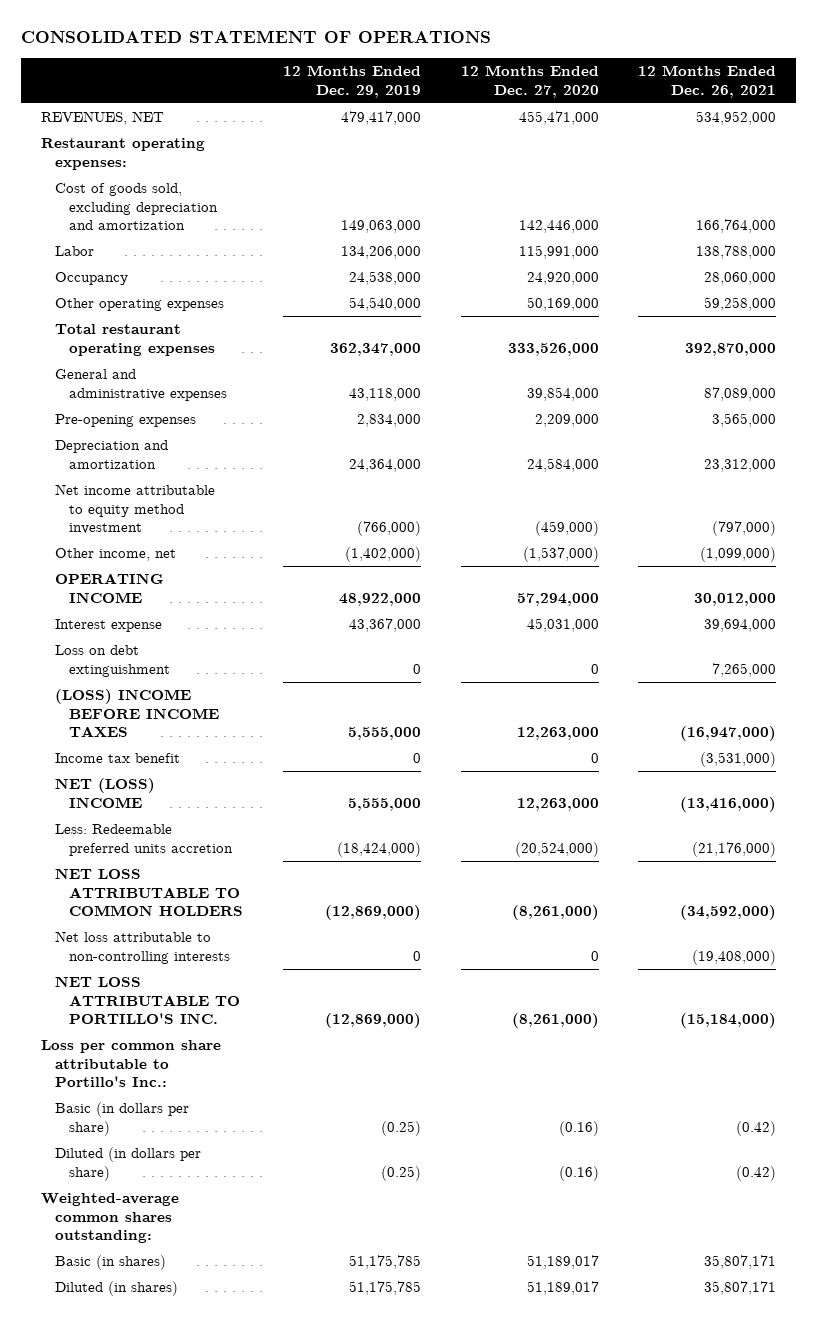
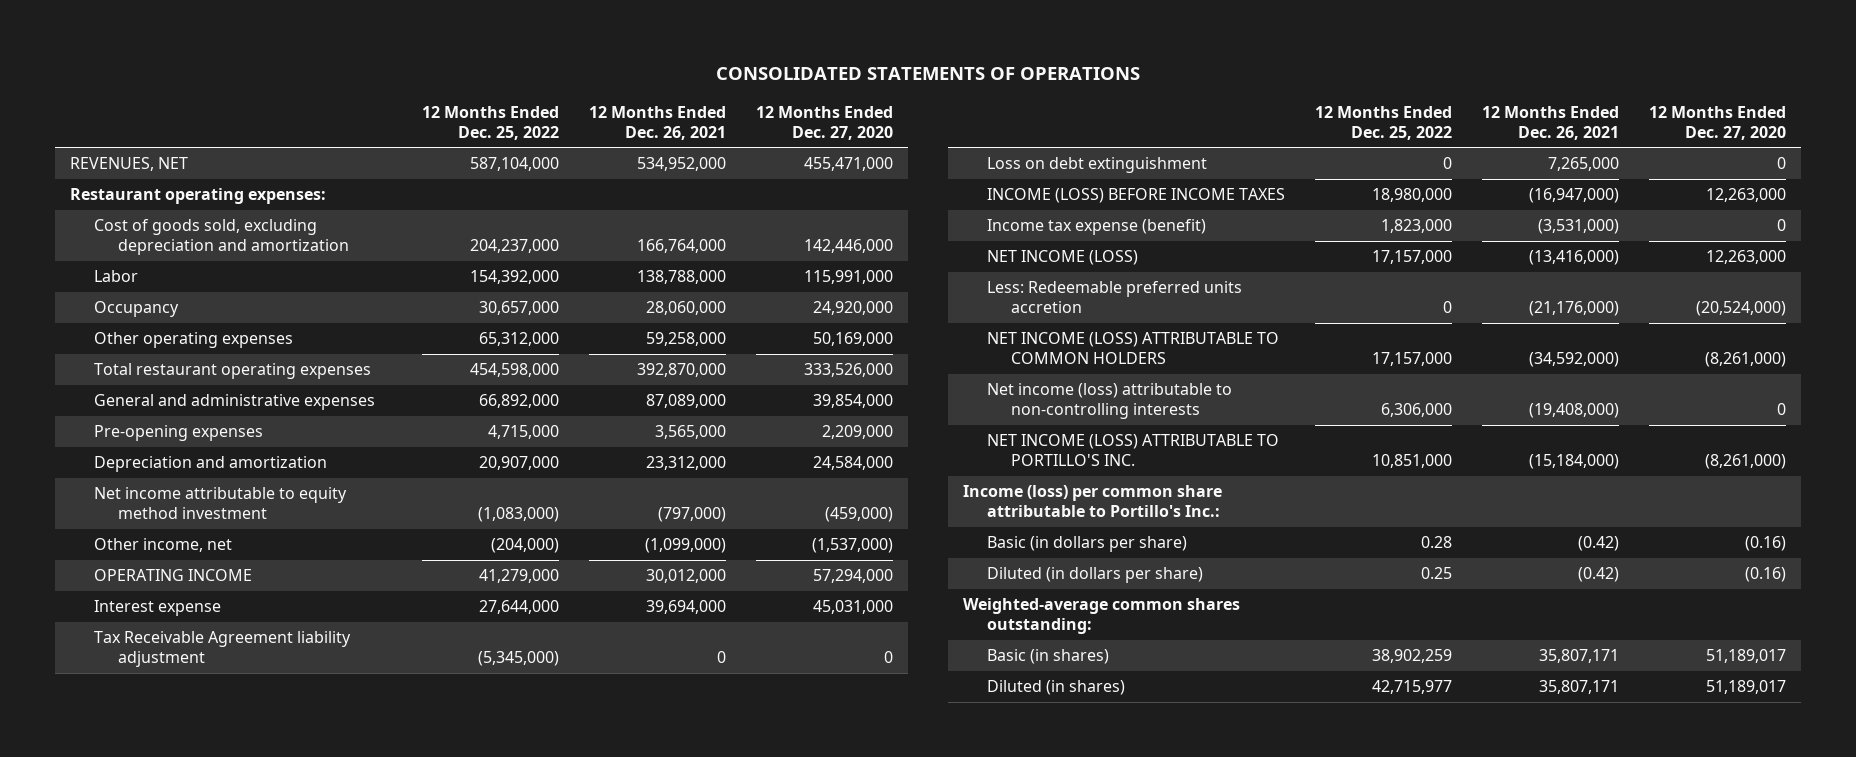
- CONSOLIDATED STATEMENT OF OPERATIONS
+ CONSOLIDATED STATEMENTS OF OPERATIONS
- | 12 Months Ended Dec. 29, 2019 | 12 Months Ended Dec. 27, 2020 | 12 Months Ended Dec. 26, 2021
+ | 12 Months Ended Dec. 25, 2022 | 12 Months Ended Dec. 26, 2021 | 12 Months Ended Dec. 27, 2020
+ Tax Receivable Agreement liability adjustment | (5,345,000) | 0 | 0
- (LOSS) INCOME BEFORE INCOME TAXES | 5,555,000 | 12,263,000 | (16,947,000)
- Income tax benefit | 0 | 0 | (3,531,000)
- NET (LOSS) INCOME | 5,555,000 | 12,263,000 | (13,416,000)
+ INCOME (LOSS) BEFORE INCOME TAXES | 18,980,000 | (16,947,000) | 12,263,000
+ Income tax expense (benefit) | 1,823,000 | (3,531,000) | 0
+ NET INCOME (LOSS) | 17,157,000 | (13,416,000) | 12,263,000
- NET LOSS ATTRIBUTABLE TO COMMON HOLDERS | (12,869,000) | (8,261,000) | (34,592,000)
- Net loss attributable to non-controlling interests | 0 | 0 | (19,408,000)
- NET LOSS ATTRIBUTABLE TO PORTILLO'S INC. | (12,869,000) | (8,261,000) | (15,184,000)
- Loss per common share attributable to Portillo's Inc.:
+ NET INCOME (LOSS) ATTRIBUTABLE TO COMMON HOLDERS | 17,157,000 | (34,592,000) | (8,261,000)
+ Net income (loss) attributable to non-controlling interests | 6,306,000 | (19,408,000) | 0
+ NET INCOME (LOSS) ATTRIBUTABLE TO PORTILLO'S INC. | 10,851,000 | (15,184,000) | (8,261,000)
+ Income (loss) per common share attributable to Portillo's Inc.:

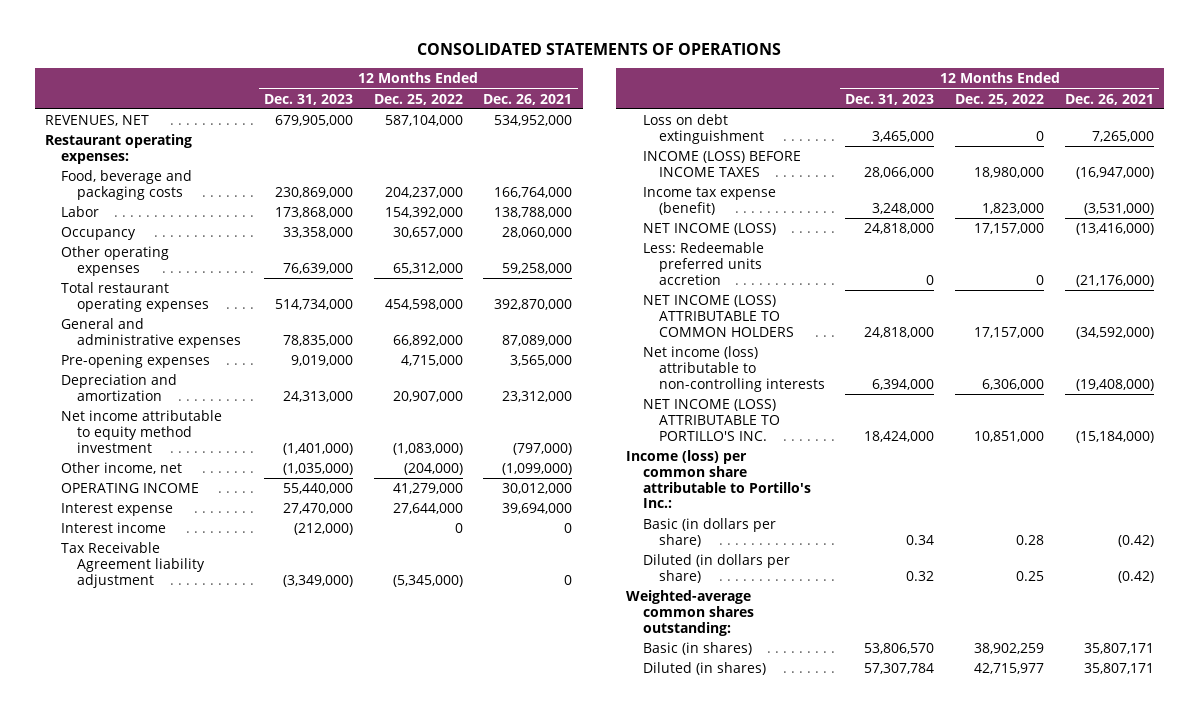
- | 12 Months Ended Dec. 25, 2022 | 12 Months Ended Dec. 26, 2021 | 12 Months Ended Dec. 27, 2020
+ | 12 Months Ended Dec. 31, 2023 | 12 Months Ended Dec. 25, 2022 | 12 Months Ended Dec. 26, 2021
- Cost of goods sold, excluding depreciation and amortization | 204,237,000 | 166,764,000 | 142,446,000
+ Food, beverage and packaging costs | 230,869,000 | 204,237,000 | 166,764,000
+ Interest income | (212,000) | 0 | 0

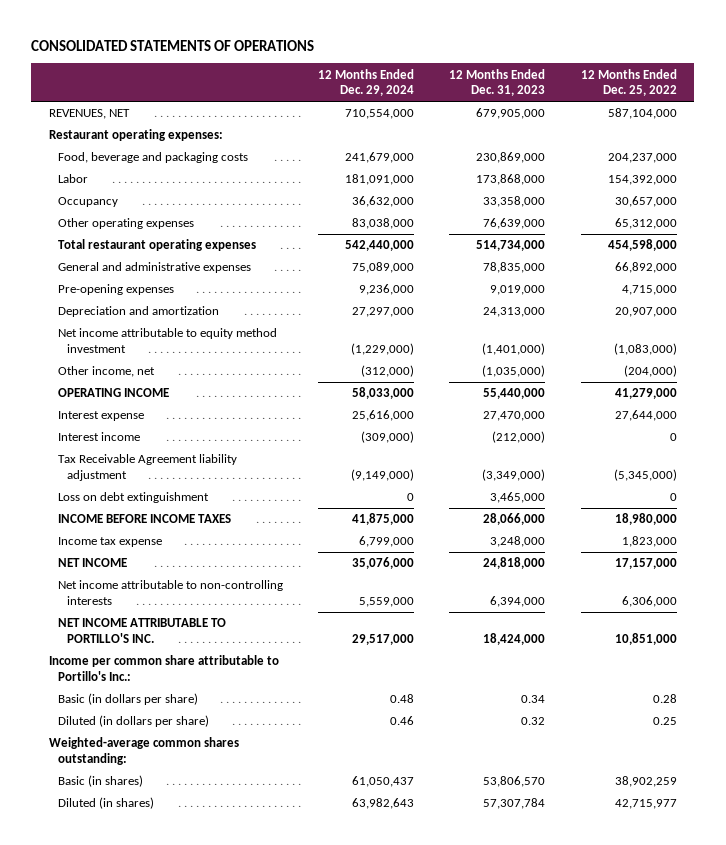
- | 12 Months Ended Dec. 31, 2023 | 12 Months Ended Dec. 25, 2022 | 12 Months Ended Dec. 26, 2021
+ | 12 Months Ended Dec. 29, 2024 | 12 Months Ended Dec. 31, 2023 | 12 Months Ended Dec. 25, 2022
- INCOME (LOSS) BEFORE INCOME TAXES | 28,066,000 | 18,980,000 | (16,947,000)
- Income tax expense (benefit) | 3,248,000 | 1,823,000 | (3,531,000)
- NET INCOME (LOSS) | 24,818,000 | 17,157,000 | (13,416,000)
- Less: Redeemable preferred units accretion | 0 | 0 | (21,176,000)
- NET INCOME (LOSS) ATTRIBUTABLE TO COMMON HOLDERS | 24,818,000 | 17,157,000 | (34,592,000)
- Net income (loss) attributable to non-controlling interests | 6,394,000 | 6,306,000 | (19,408,000)
- NET INCOME (LOSS) ATTRIBUTABLE TO PORTILLO'S INC. | 18,424,000 | 10,851,000 | (15,184,000)
- Income (loss) per common share attributable to Portillo's Inc.:
+ INCOME BEFORE INCOME TAXES | 41,875,000 | 28,066,000 | 18,980,000
+ Income tax expense | 6,799,000 | 3,248,000 | 1,823,000
+ NET INCOME | 35,076,000 | 24,818,000 | 17,157,000
+ Net income attributable to non-controlling interests | 5,559,000 | 6,394,000 | 6,306,000
+ NET INCOME ATTRIBUTABLE TO PORTILLO'S INC. | 29,517,000 | 18,424,000 | 10,851,000
+ Income per common share attributable to Portillo's Inc.:

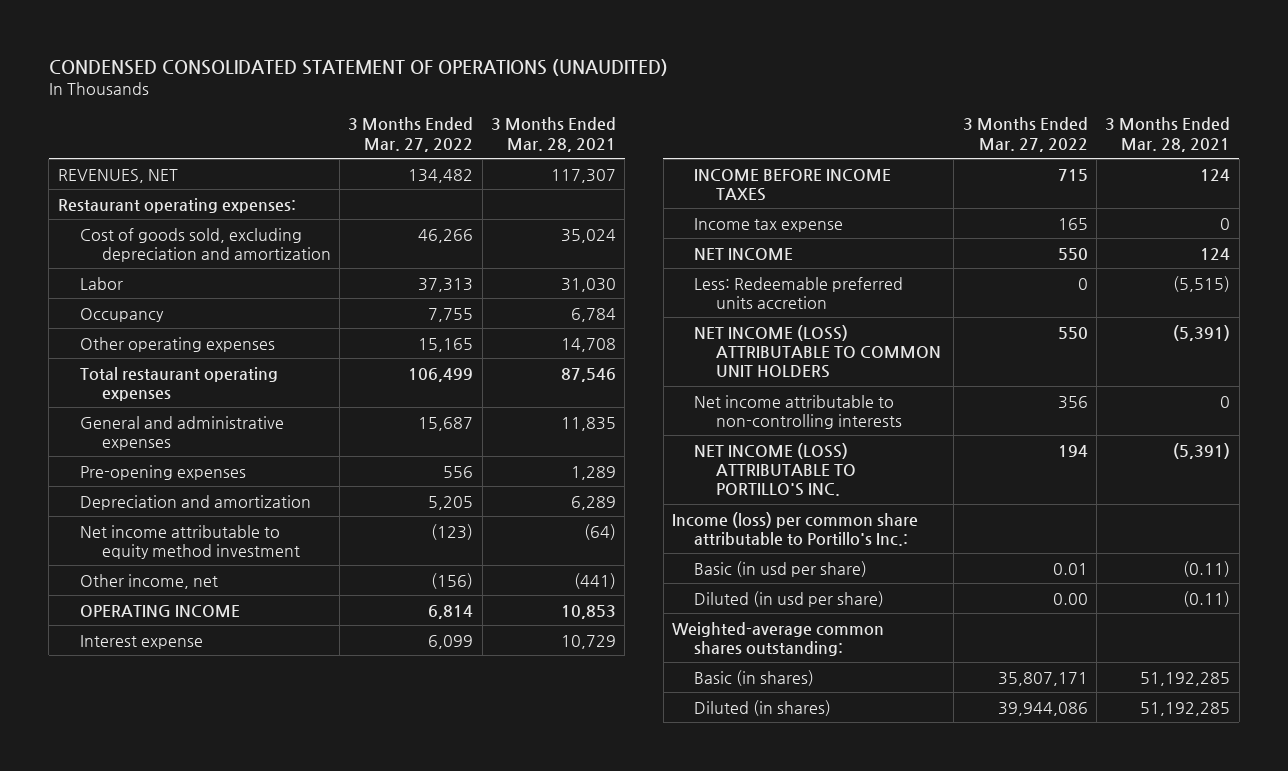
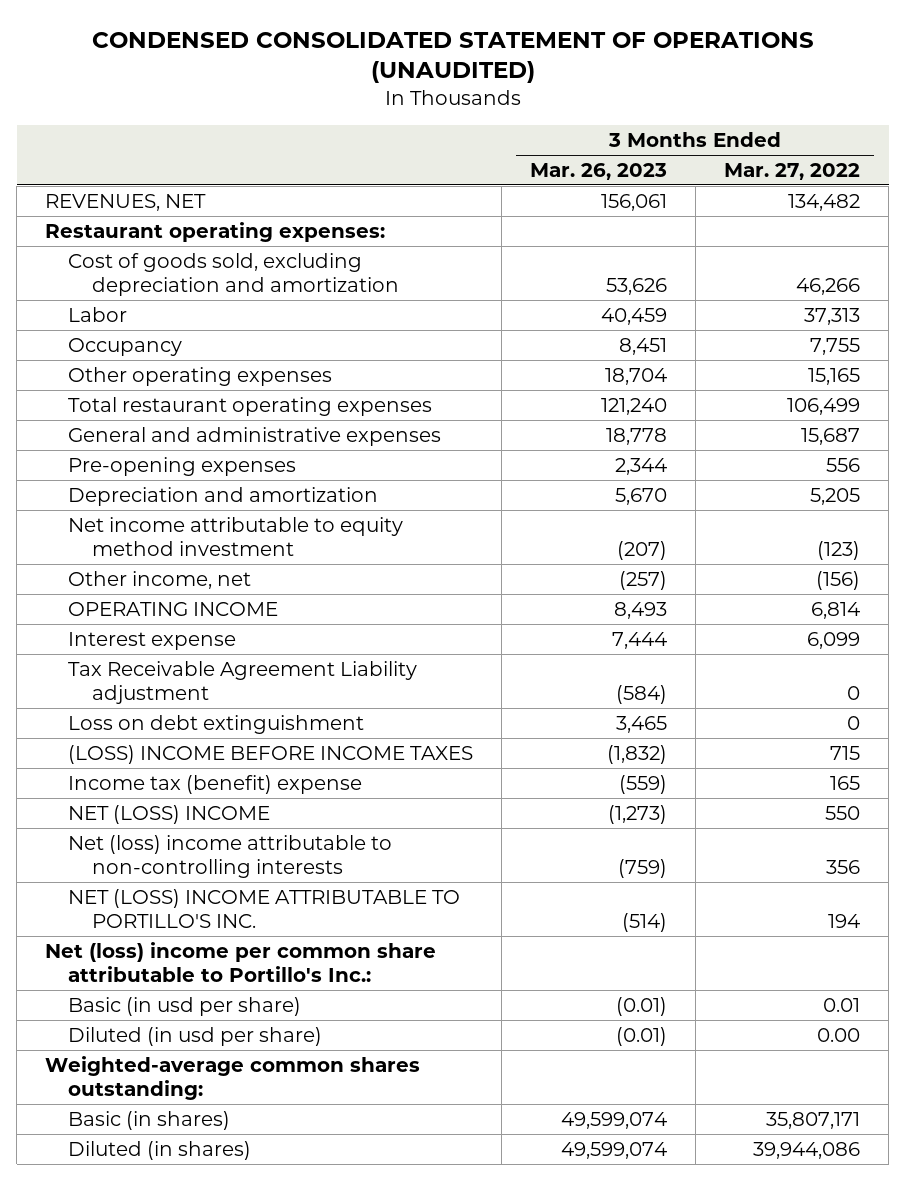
- | 3 Months Ended Mar. 27, 2022 | 3 Months Ended Mar. 28, 2021
+ | 3 Months Ended Mar. 26, 2023 | 3 Months Ended Mar. 27, 2022
- INCOME BEFORE INCOME TAXES | 715 | 124
- Income tax expense | 165 | 0
- NET INCOME | 550 | 124
- Less: Redeemable preferred units accretion | 0 | (5,515)
- NET INCOME (LOSS) ATTRIBUTABLE TO COMMON UNIT HOLDERS | 550 | (5,391)
- Net income attributable to non-controlling interests | 356 | 0
- NET INCOME (LOSS) ATTRIBUTABLE TO PORTILLO'S INC. | 194 | (5,391)
- Income (loss) per common share attributable to Portillo's Inc.:
+ Tax Receivable Agreement Liability adjustment | (584) | 0
+ Loss on debt extinguishment | 3,465 | 0
+ (LOSS) INCOME BEFORE INCOME TAXES | (1,832) | 715
+ Income tax (benefit) expense | (559) | 165
+ NET (LOSS) INCOME | (1,273) | 550
+ Net (loss) income attributable to non-controlling interests | (759) | 356
+ NET (LOSS) INCOME ATTRIBUTABLE TO PORTILLO'S INC. | (514) | 194
+ Net (loss) income per common share attributable to Portillo's Inc.:

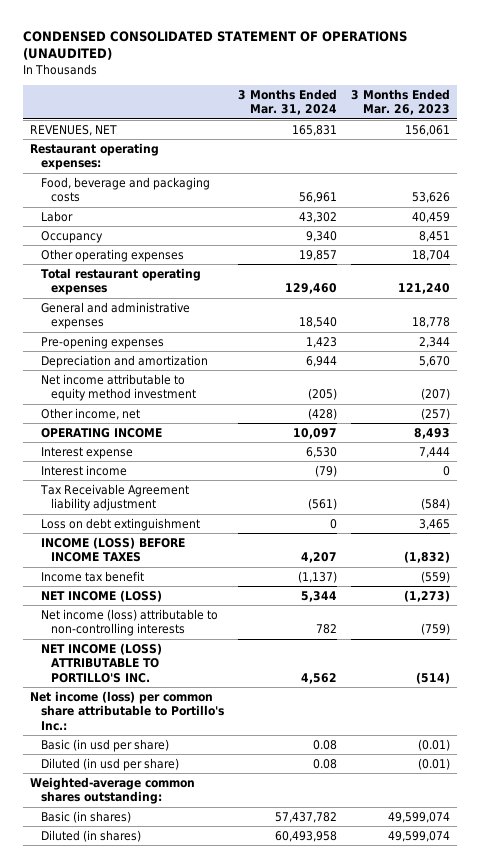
- | 3 Months Ended Mar. 26, 2023 | 3 Months Ended Mar. 27, 2022
+ | 3 Months Ended Mar. 31, 2024 | 3 Months Ended Mar. 26, 2023
- Cost of goods sold, excluding depreciation and amortization | 53,626 | 46,266
+ Food, beverage and packaging costs | 56,961 | 53,626
- Tax Receivable Agreement Liability adjustment | (584) | 0
+ Interest income | (79) | 0
+ Tax Receivable Agreement liability adjustment | (561) | (584)
- (LOSS) INCOME BEFORE INCOME TAXES | (1,832) | 715
- Income tax (benefit) expense | (559) | 165
- NET (LOSS) INCOME | (1,273) | 550
- Net (loss) income attributable to non-controlling interests | (759) | 356
- NET (LOSS) INCOME ATTRIBUTABLE TO PORTILLO'S INC. | (514) | 194
- Net (loss) income per common share attributable to Portillo's Inc.:
+ INCOME (LOSS) BEFORE INCOME TAXES | 4,207 | (1,832)
+ Income tax benefit | (1,137) | (559)
+ NET INCOME (LOSS) | 5,344 | (1,273)
+ Net income (loss) attributable to non-controlling interests | 782 | (759)
+ NET INCOME (LOSS) ATTRIBUTABLE TO PORTILLO'S INC. | 4,562 | (514)
+ Net income (loss) per common share attributable to Portillo's Inc.:

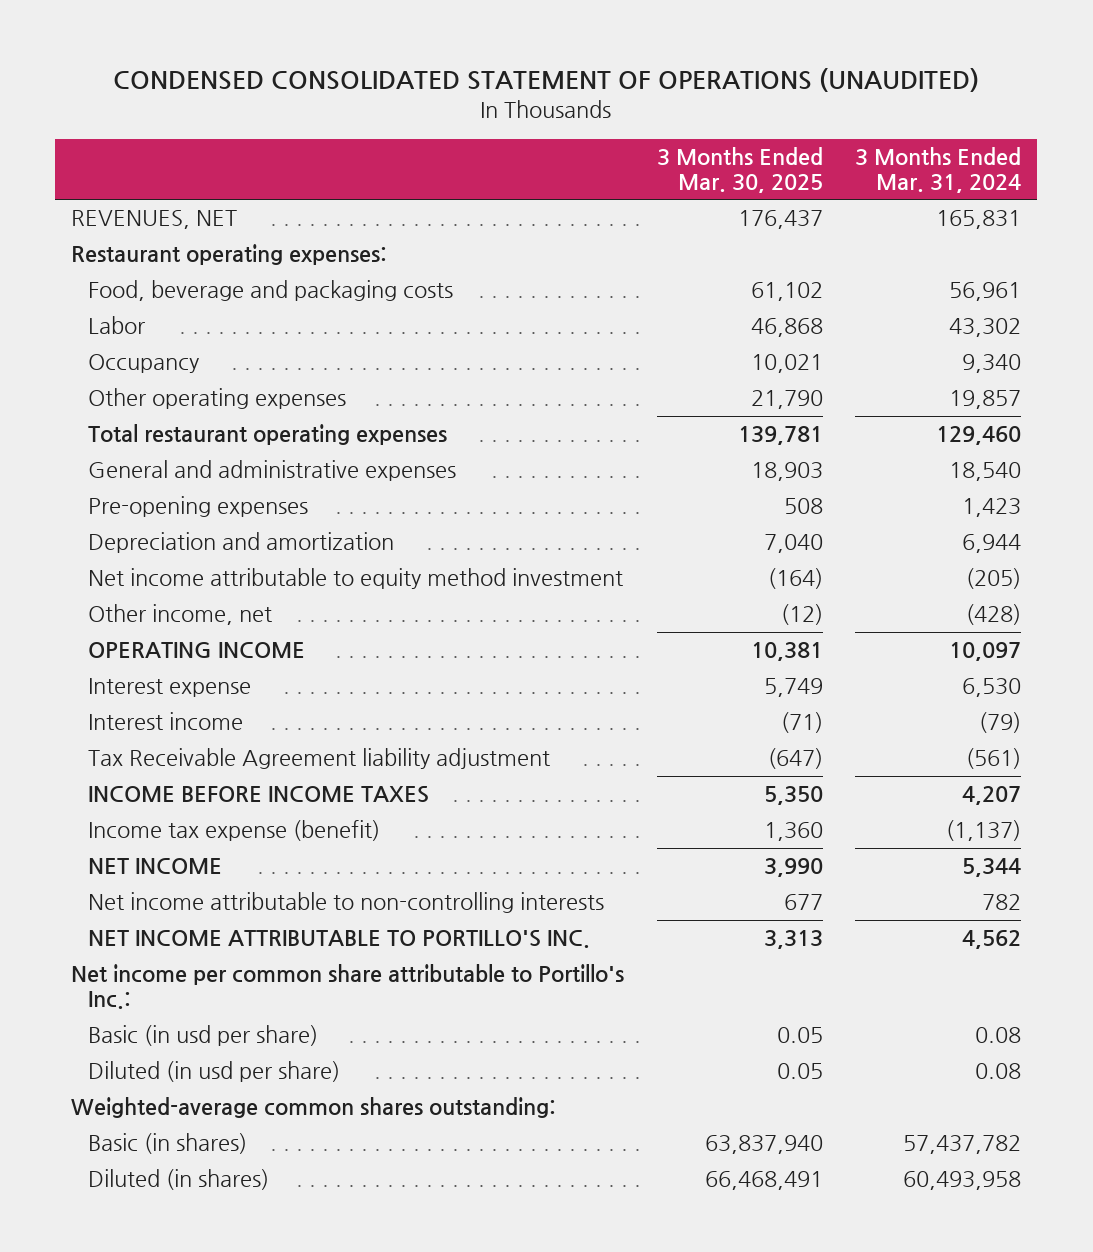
- | 3 Months Ended Mar. 31, 2024 | 3 Months Ended Mar. 26, 2023
+ | 3 Months Ended Mar. 30, 2025 | 3 Months Ended Mar. 31, 2024
- Loss on debt extinguishment | 0 | 3,465
- INCOME (LOSS) BEFORE INCOME TAXES | 4,207 | (1,832)
- Income tax benefit | (1,137) | (559)
- NET INCOME (LOSS) | 5,344 | (1,273)
- Net income (loss) attributable to non-controlling interests | 782 | (759)
- NET INCOME (LOSS) ATTRIBUTABLE TO PORTILLO'S INC. | 4,562 | (514)
- Net income (loss) per common share attributable to Portillo's Inc.:
+ INCOME BEFORE INCOME TAXES | 5,350 | 4,207
+ Income tax expense (benefit) | 1,360 | (1,137)
+ NET INCOME | 3,990 | 5,344
+ Net income attributable to non-controlling interests | 677 | 782
+ NET INCOME ATTRIBUTABLE TO PORTILLO'S INC. | 3,313 | 4,562
+ Net income per common share attributable to Portillo's Inc.:

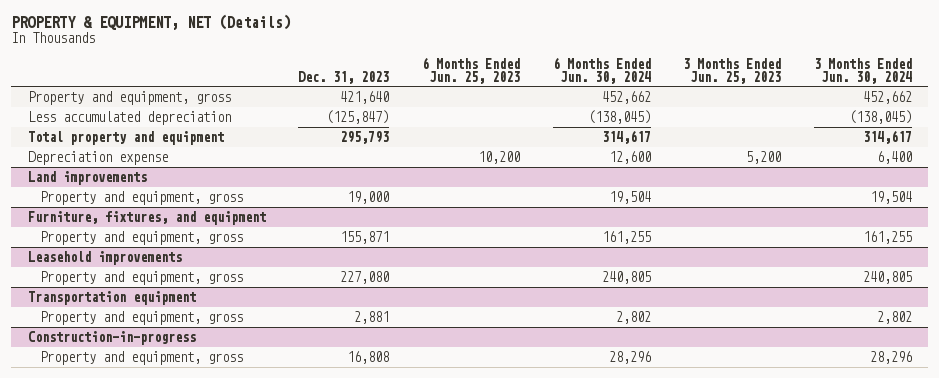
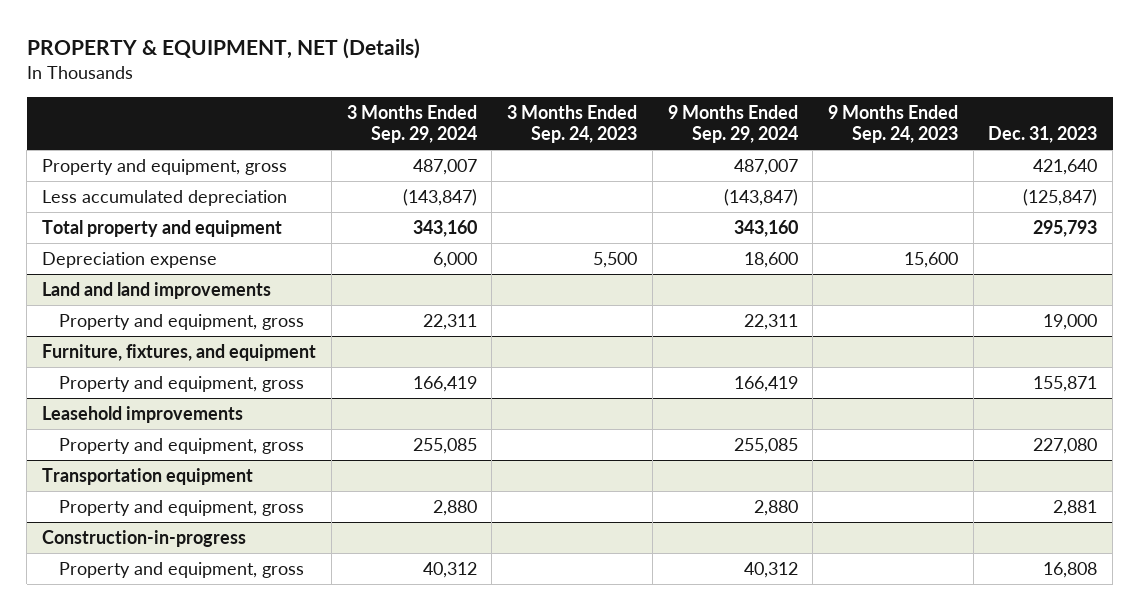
- | Dec. 31, 2023 | 6 Months Ended Jun. 25, 2023 | 6 Months Ended Jun. 30, 2024 | 3 Months Ended Jun. 25, 2023 | 3 Months Ended Jun. 30, 2024
+ | 3 Months Ended Sep. 29, 2024 | 3 Months Ended Sep. 24, 2023 | 9 Months Ended Sep. 29, 2024 | 9 Months Ended Sep. 24, 2023 | Dec. 31, 2023
- Land improvements
+ Land and land improvements

